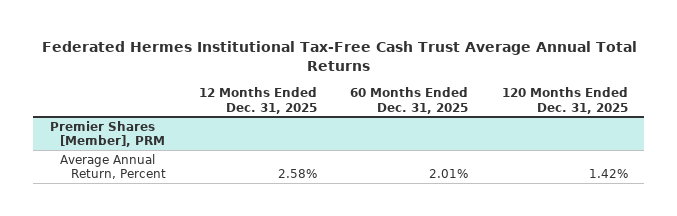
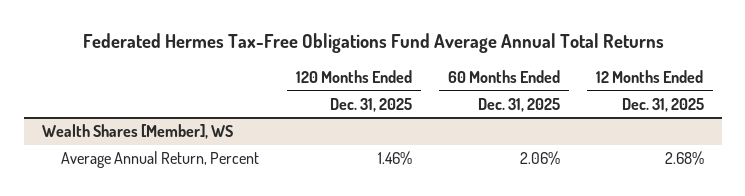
- Federated Hermes Institutional Tax-Free Cash Trust Average Annual Total Returns
+ Federated Hermes Tax-Free Obligations Fund Average Annual Total Returns
- | 12 Months Ended Dec. 31, 2025 | 60 Months Ended Dec. 31, 2025 | 120 Months Ended Dec. 31, 2025
+ | 120 Months Ended Dec. 31, 2025 | 60 Months Ended Dec. 31, 2025 | 12 Months Ended Dec. 31, 2025
- Premier Shares [Member], PRM
- Average Annual Return, Percent | 2.58% | 2.01% | 1.42%
+ Wealth Shares [Member], WS
+ Average Annual Return, Percent | 1.46% | 2.06% | 2.68%

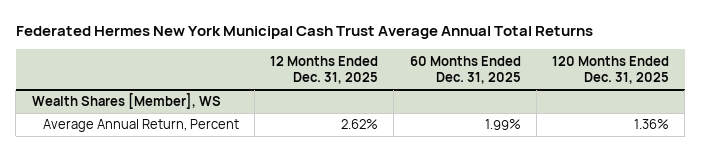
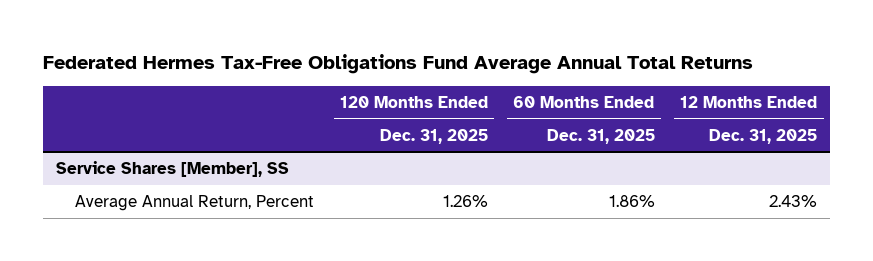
- Federated Hermes New York Municipal Cash Trust Average Annual Total Returns
+ Federated Hermes Tax-Free Obligations Fund Average Annual Total Returns
- | 12 Months Ended Dec. 31, 2025 | 60 Months Ended Dec. 31, 2025 | 120 Months Ended Dec. 31, 2025
+ | 120 Months Ended Dec. 31, 2025 | 60 Months Ended Dec. 31, 2025 | 12 Months Ended Dec. 31, 2025
- Wealth Shares [Member], WS
- Average Annual Return, Percent | 2.62% | 1.99% | 1.36%
+ Service Shares [Member], SS
+ Average Annual Return, Percent | 1.26% | 1.86% | 2.43%

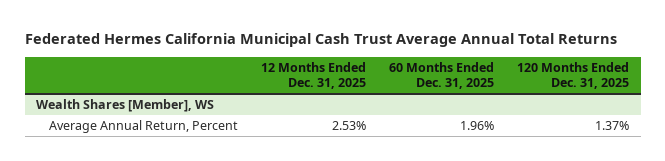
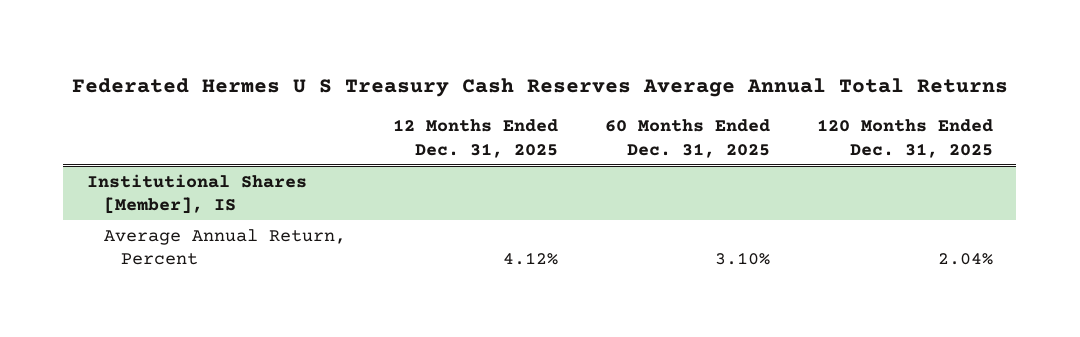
- Federated Hermes California Municipal Cash Trust Average Annual Total Returns
+ Federated Hermes U S Treasury Cash Reserves Average Annual Total Returns
- Wealth Shares [Member], WS
- Average Annual Return, Percent | 2.53% | 1.96% | 1.37%
+ Institutional Shares [Member], IS
+ Average Annual Return, Percent | 4.12% | 3.10% | 2.04%

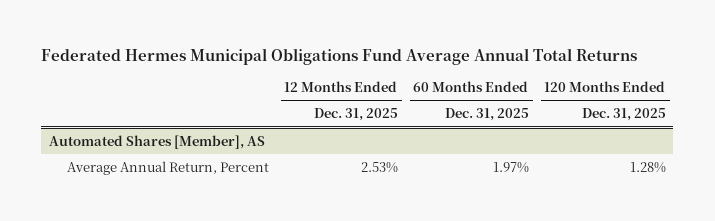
- Federated Hermes U S Treasury Cash Reserves Average Annual Total Returns
+ Federated Hermes Municipal Obligations Fund Average Annual Total Returns
- Institutional Shares [Member], IS
- Average Annual Return, Percent | 4.12% | 3.10% | 2.04%
+ Automated Shares [Member], AS
+ Average Annual Return, Percent | 2.53% | 1.97% | 1.28%

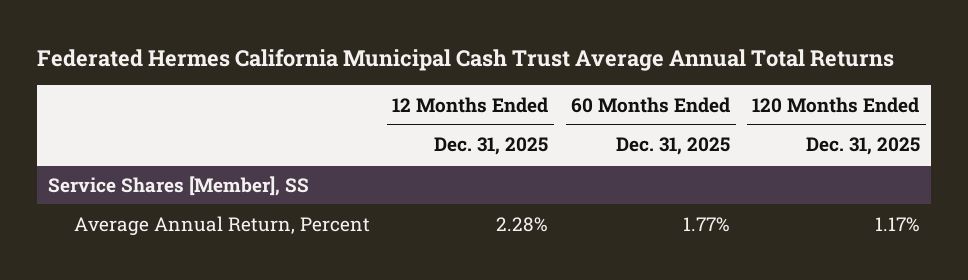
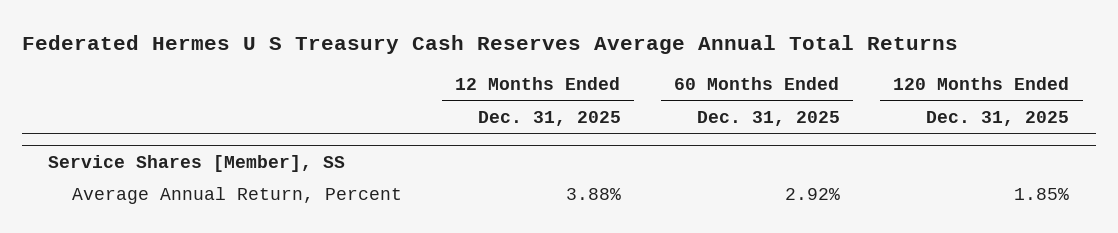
- Federated Hermes California Municipal Cash Trust Average Annual Total Returns
+ Federated Hermes U S Treasury Cash Reserves Average Annual Total Returns
@ Service Shares [Member], SS
- Average Annual Return, Percent | 2.28% | 1.77% | 1.17%
+ Average Annual Return, Percent | 3.88% | 2.92% | 1.85%

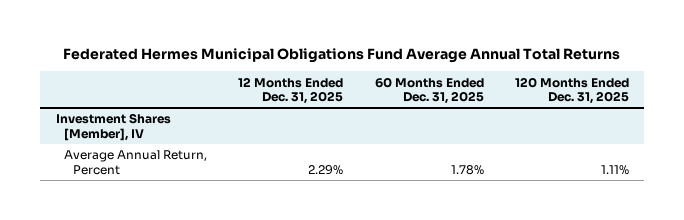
- Federated Hermes U S Treasury Cash Reserves Average Annual Total Returns
+ Federated Hermes Municipal Obligations Fund Average Annual Total Returns
- Service Shares [Member], SS
- Average Annual Return, Percent | 3.88% | 2.92% | 1.85%
+ Investment Shares [Member], IV
+ Average Annual Return, Percent | 2.29% | 1.78% | 1.11%

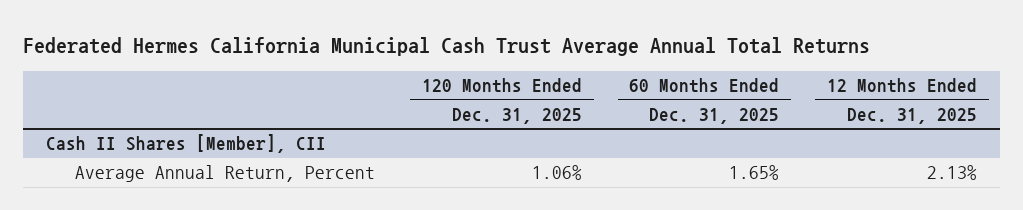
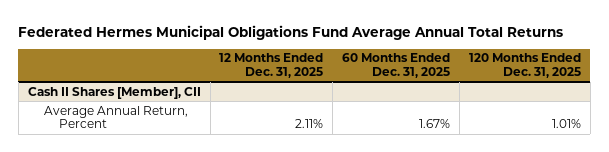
- Federated Hermes California Municipal Cash Trust Average Annual Total Returns
+ Federated Hermes Municipal Obligations Fund Average Annual Total Returns
- | 120 Months Ended Dec. 31, 2025 | 60 Months Ended Dec. 31, 2025 | 12 Months Ended Dec. 31, 2025
+ | 12 Months Ended Dec. 31, 2025 | 60 Months Ended Dec. 31, 2025 | 120 Months Ended Dec. 31, 2025
@ Cash II Shares [Member], CII
- Average Annual Return, Percent | 1.06% | 1.65% | 2.13%
+ Average Annual Return, Percent | 2.11% | 1.67% | 1.01%

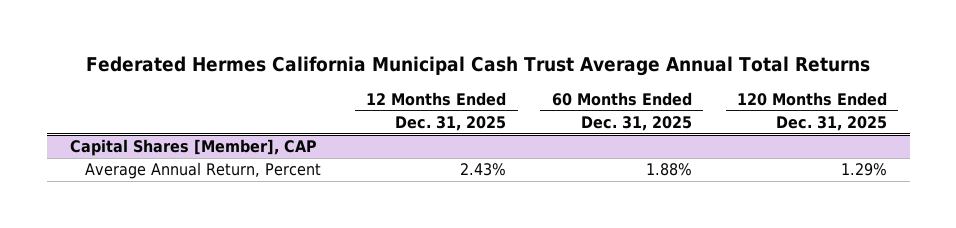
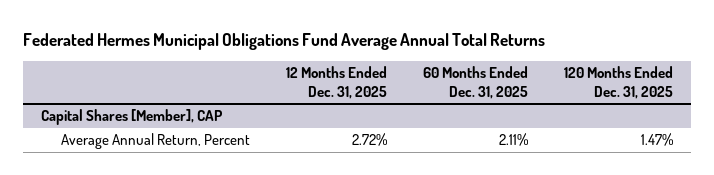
- Federated Hermes California Municipal Cash Trust Average Annual Total Returns
+ Federated Hermes Municipal Obligations Fund Average Annual Total Returns
@ Capital Shares [Member], CAP
- Average Annual Return, Percent | 2.43% | 1.88% | 1.29%
+ Average Annual Return, Percent | 2.72% | 2.11% | 1.47%

